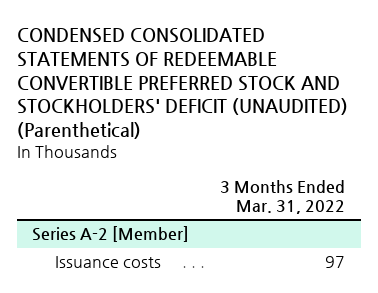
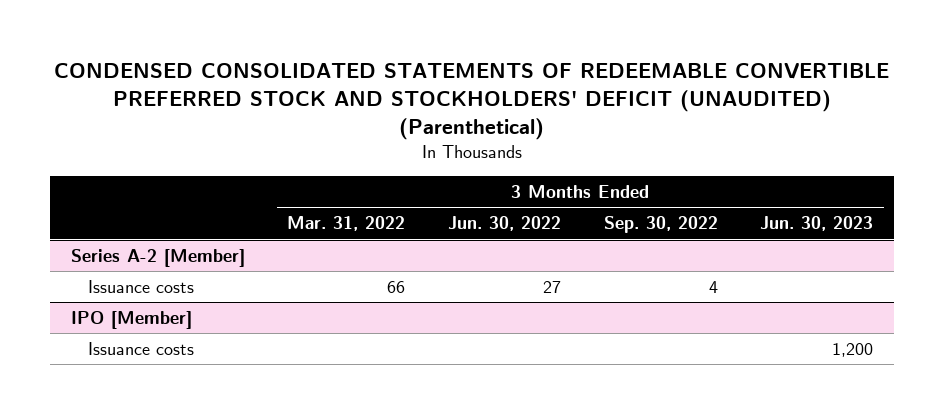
- | 3 Months Ended Mar. 31, 2022
+ | 3 Months Ended Mar. 31, 2022 | 3 Months Ended Jun. 30, 2022 | 3 Months Ended Sep. 30, 2022 | 3 Months Ended Jun. 30, 2023
@ Series A-2 [Member]
- Issuance costs | 97
+ Issuance costs | 66 | 27 | 4 |
+ IPO [Member]
+ Issuance costs | | | | 1,200

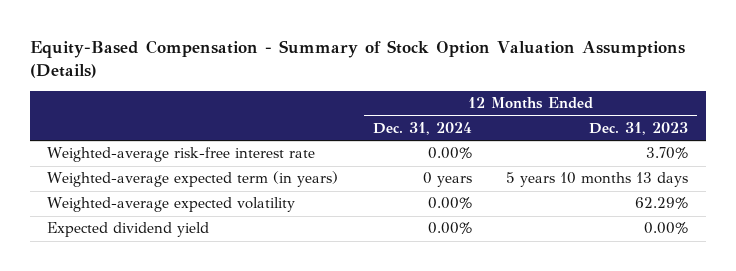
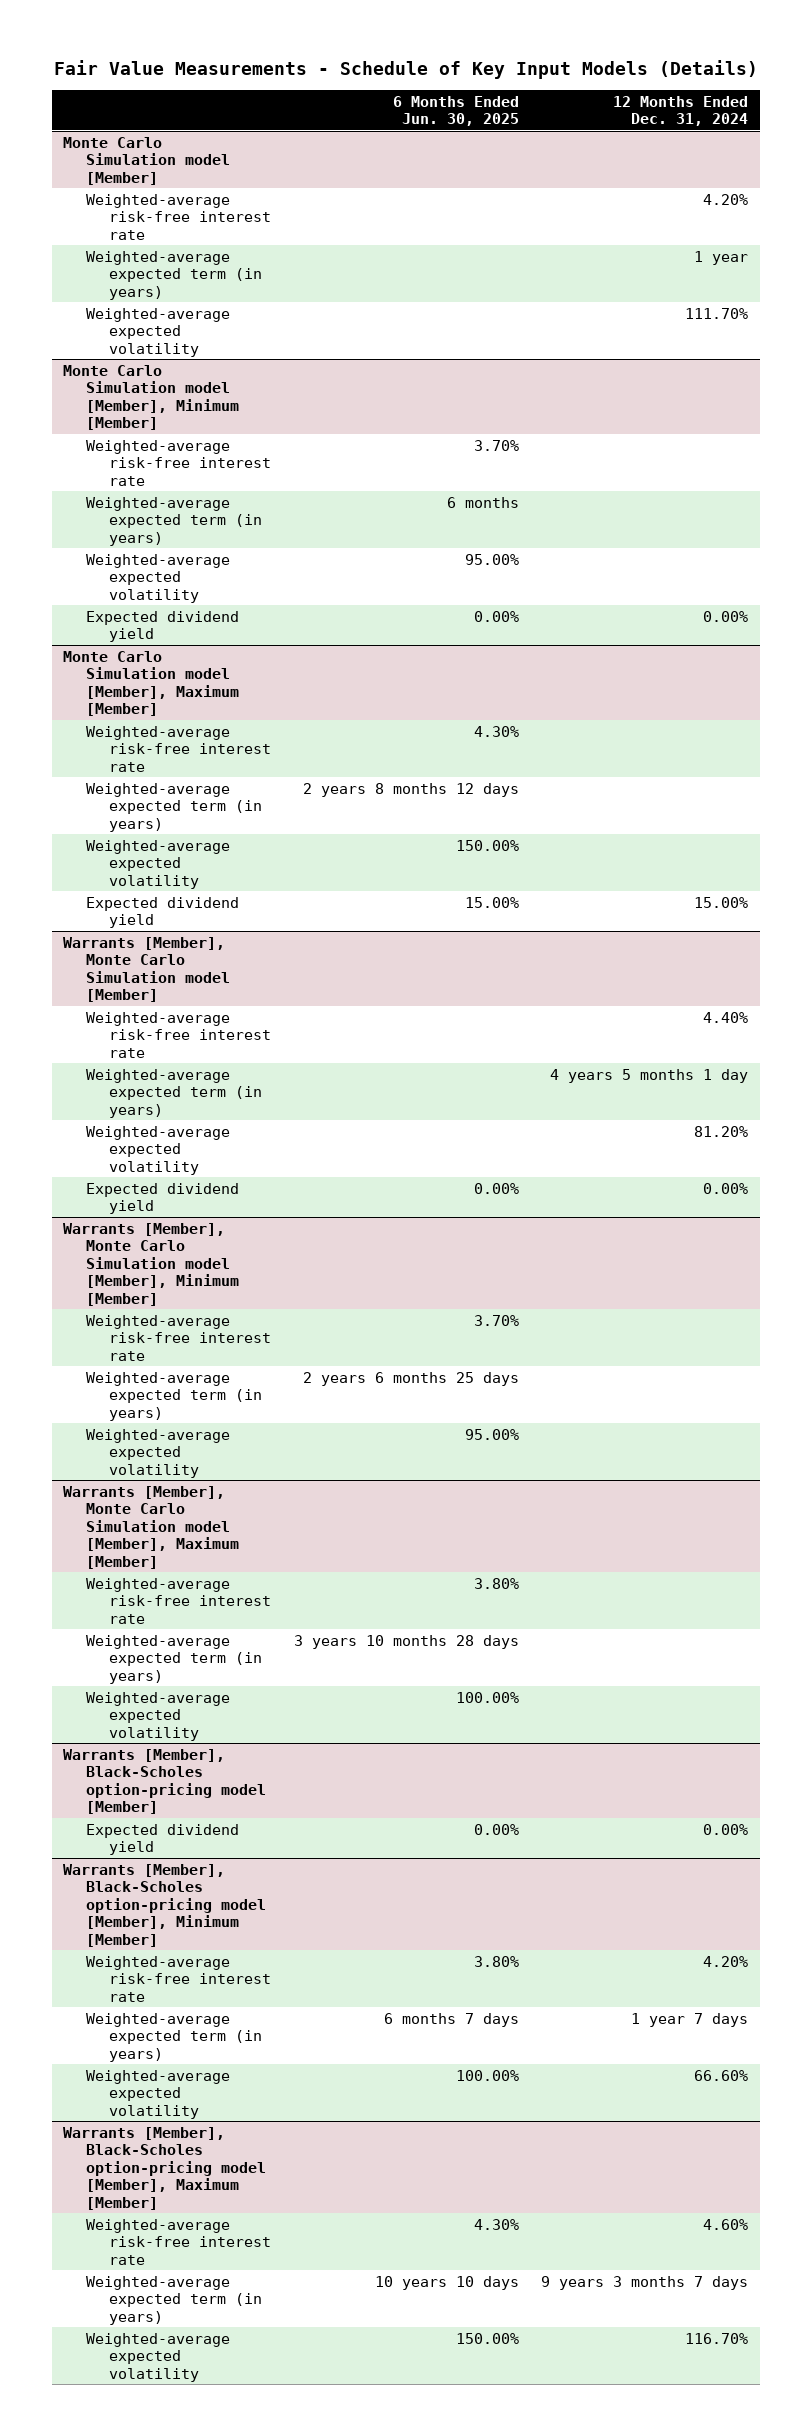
- Equity-Based Compensation - Summary of Stock Option Valuation Assumptions (Details)
+ Fair Value Measurements - Schedule of Key Input Models (Details)
- | 12 Months Ended Dec. 31, 2024 | 12 Months Ended Dec. 31, 2023
+ | 6 Months Ended Jun. 30, 2025 | 12 Months Ended Dec. 31, 2024
- Weighted-average risk-free interest rate | 0.00% | 3.70%
- Weighted-average expected term (in years) | 0 years | 5 years 10 months 13 days
- Weighted-average expected volatility | 0.00% | 62.29%
- Expected dividend yield | 0.00% | 0.00%
+ Monte Carlo Simulation model [Member]
+ Weighted-average risk-free interest rate | | 4.20%
+ Weighted-average expected term (in years) | | 1 year
+ Weighted-average expected volatility | | 111.70%
+ Monte Carlo Simulation model [Member], Minimum [Member]
+ Weighted-average risk-free interest rate | 3.70% |
+ Weighted-average expected term (in years) | 6 months |
+ Weighted-average expected volatility | 95.00% |
+ Expected dividend yield | 0.00% | 0.00%
+ Monte Carlo Simulation model [Member], Maximum [Member]
+ Weighted-average risk-free interest rate | 4.30% |
+ Weighted-average expected term (in years) | 2 years 8 months 12 days |
+ Weighted-average expected volatility | 150.00% |
+ Expected dividend yield | 15.00% | 15.00%
+ Warrants [Member], Monte Carlo Simulation model [Member]
+ Weighted-average risk-free interest rate | | 4.40%
+ Weighted-average expected term (in years) | | 4 years 5 months 1 day
+ Weighted-average expected volatility | | 81.20%
+ Expected dividend yield | 0.00% | 0.00%
+ Warrants [Member], Monte Carlo Simulation model [Member], Minimum [Member]
+ Weighted-average risk-free interest rate | 3.70% |
+ Weighted-average expected term (in years) | 2 years 6 months 25 days |
+ Weighted-average expected volatility | 95.00% |
+ Warrants [Member], Monte Carlo Simulation model [Member], Maximum [Member]
+ Weighted-average risk-free interest rate | 3.80% |
+ Weighted-average expected term (in years) | 3 years 10 months 28 days |
+ Weighted-average expected volatility | 100.00% |
+ Warrants [Member], Black-Scholes option-pricing model [Member]
+ Expected dividend yield | 0.00% | 0.00%
+ Warrants [Member], Black-Scholes option-pricing model [Member], Minimum [Member]
+ Weighted-average risk-free interest rate | 3.80% | 4.20%
+ Weighted-average expected term (in years) | 6 months 7 days | 1 year 7 days
+ Weighted-average expected volatility | 100.00% | 66.60%
+ Warrants [Member], Black-Scholes option-pricing model [Member], Maximum [Member]
+ Weighted-average risk-free interest rate | 4.30% | 4.60%
+ Weighted-average expected term (in years) | 10 years 10 days | 9 years 3 months 7 days
+ Weighted-average expected volatility | 150.00% | 116.70%

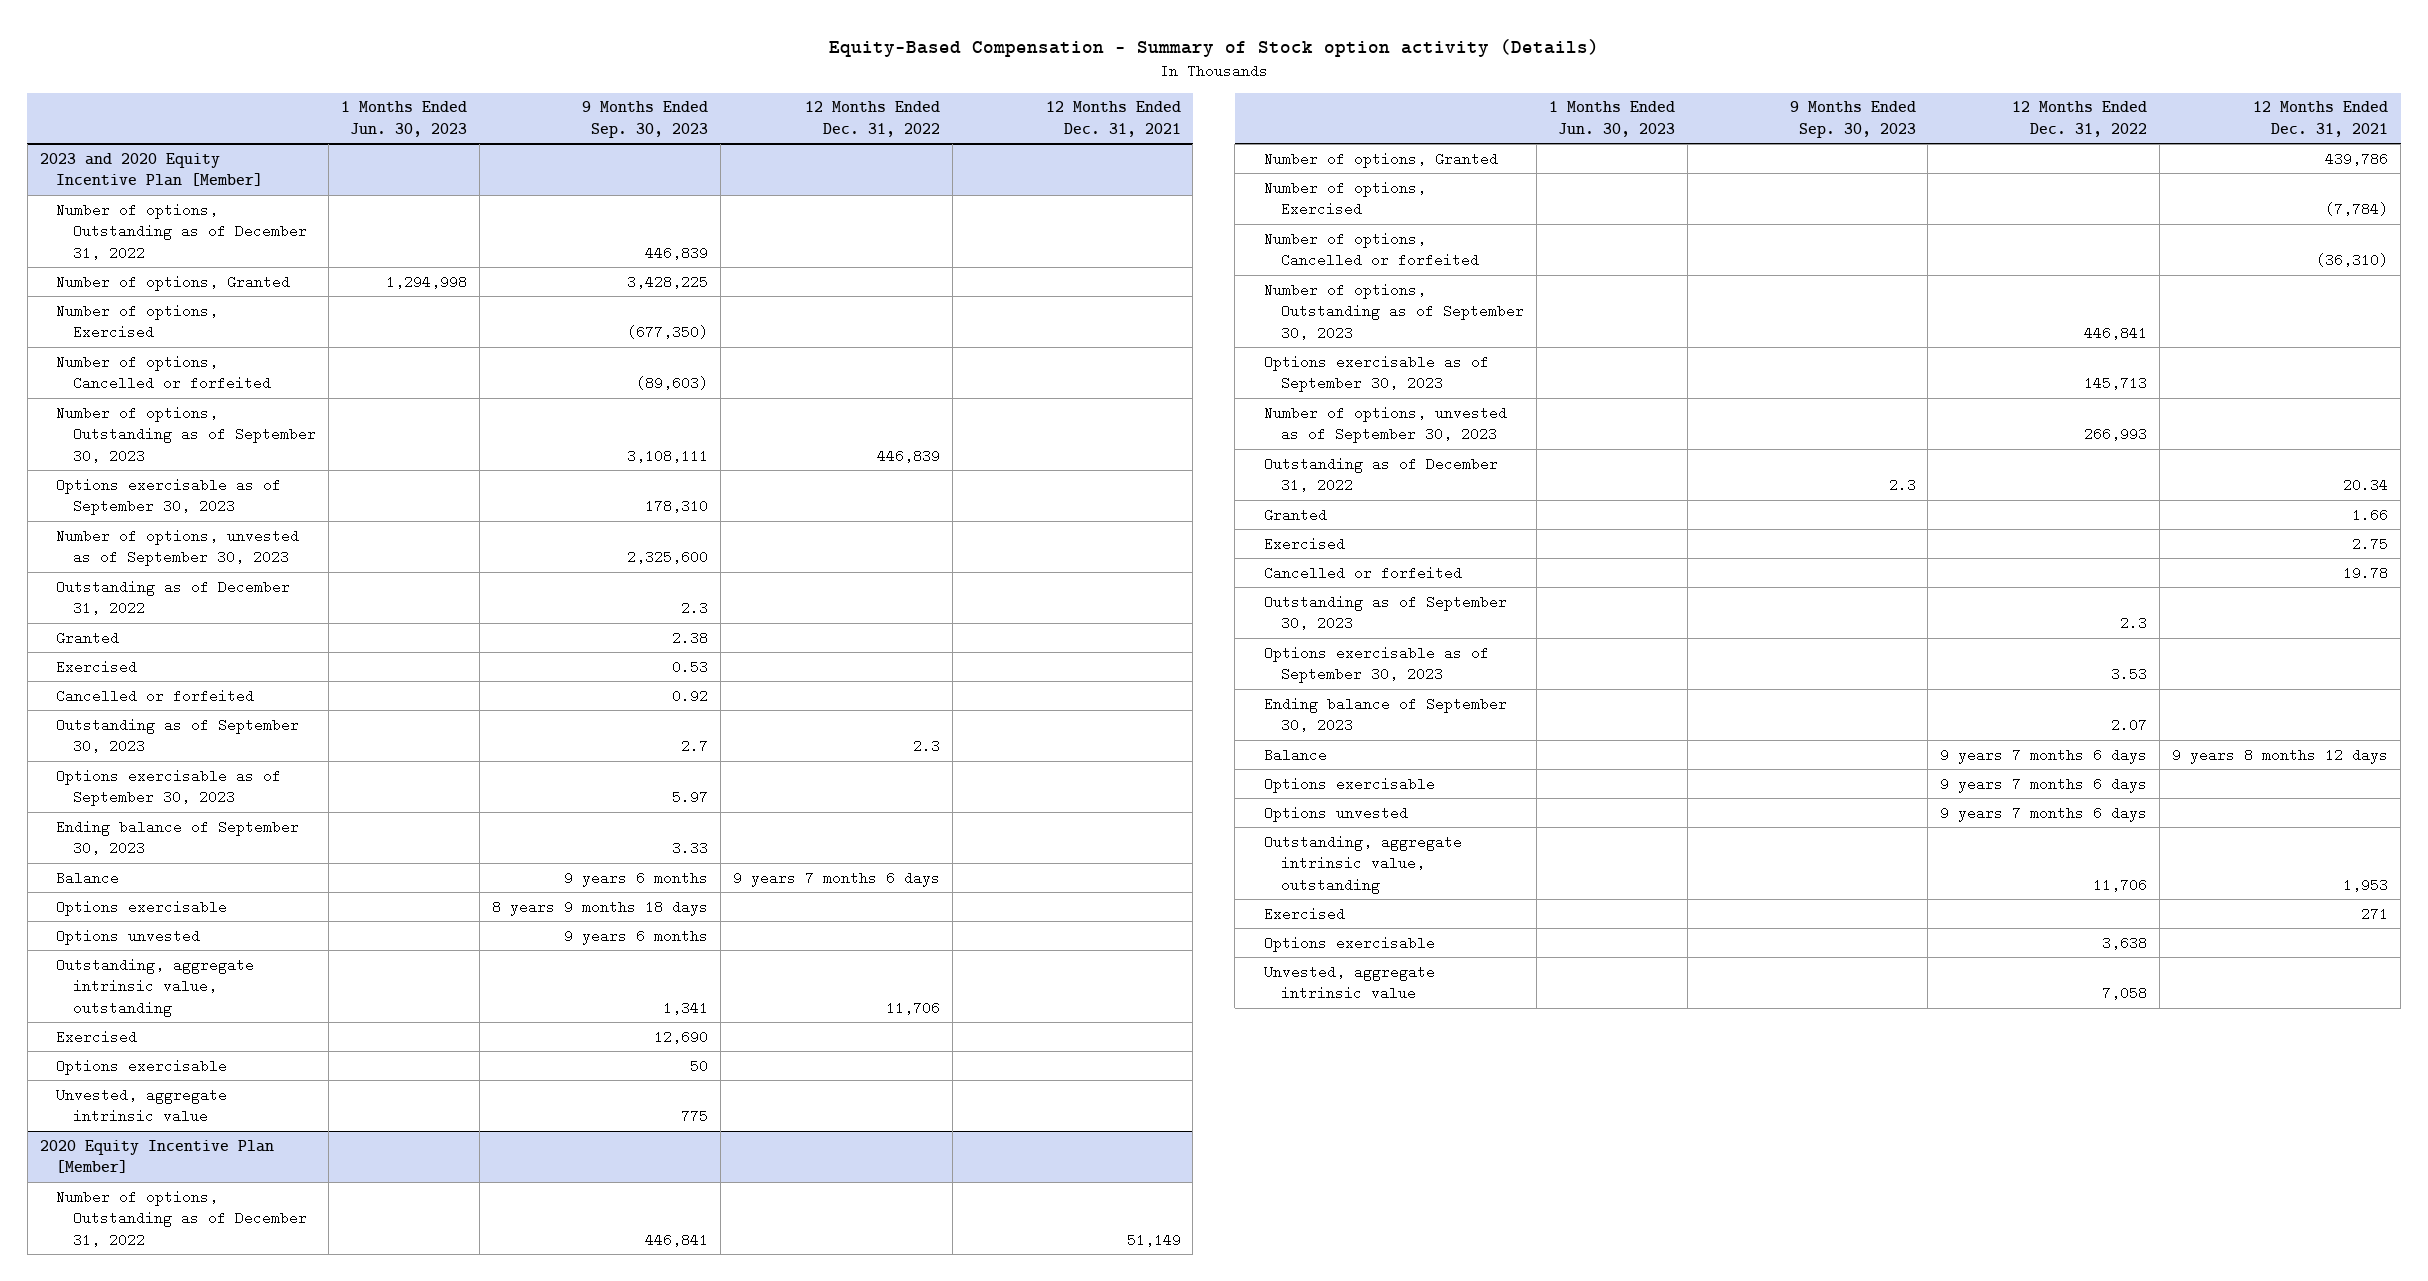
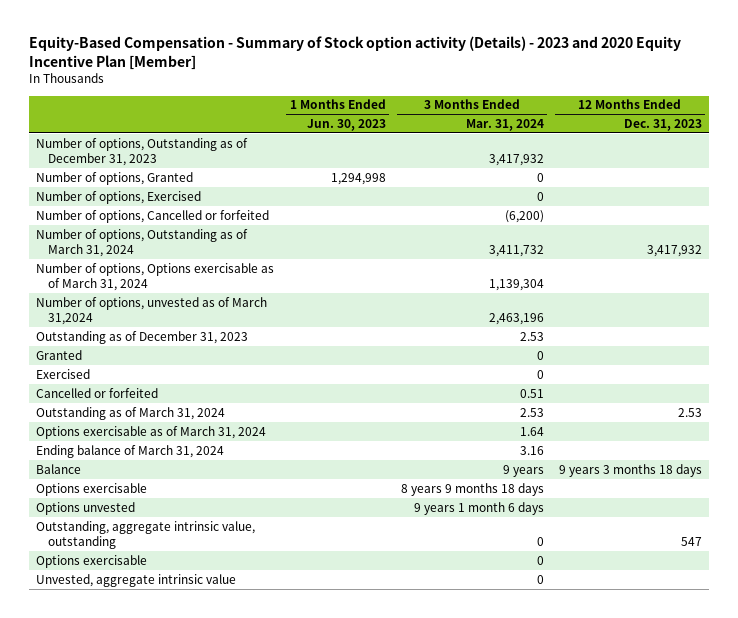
- Equity-Based Compensation - Summary of Stock option activity (Details)
+ Equity-Based Compensation - Summary of Stock option activity (Details) - 2023 and 2020 Equity Incentive Plan [Member]
- | 1 Months Ended Jun. 30, 2023 | 9 Months Ended Sep. 30, 2023 | 12 Months Ended Dec. 31, 2022 | 12 Months Ended Dec. 31, 2021
+ | 1 Months Ended Jun. 30, 2023 | 3 Months Ended Mar. 31, 2024 | 12 Months Ended Dec. 31, 2023
- 2023 and 2020 Equity Incentive Plan [Member]
- Number of options, Outstanding as of December 31, 2022 | | 446,839 | |
+ Number of options, Outstanding as of December 31, 2023 | | 3,417,932 |
- Number of options, Outstanding as of September 30, 2023 | | 3,108,111 | 446,839 |
- Options exercisable as of September 30, 2023 | | 178,310 | |
- Number of options, unvested as of September 30, 2023 | | 2,325,600 | |
- Outstanding as of December 31, 2022 | | 2.3 | |
+ Number of options, Outstanding as of March 31, 2024 | | 3,411,732 | 3,417,932
+ Number of options, Options exercisable as of March 31, 2024 | | 1,139,304 |
+ Number of options, unvested as of March 31,2024 | | 2,463,196 |
+ Outstanding as of December 31, 2023 | | 2.53 |
- Outstanding as of September 30, 2023 | | 2.7 | 2.3 |
- Options exercisable as of September 30, 2023 | | 5.97 | |
- Ending balance of September 30, 2023 | | 3.33 | |
+ Outstanding as of March 31, 2024 | | 2.53 | 2.53
+ Options exercisable as of March 31, 2024 | | 1.64 |
+ Ending balance of March 31, 2024 | | 3.16 |
- Exercised | | 12,690 | |
- 2020 Equity Incentive Plan [Member]
- Number of options, Outstanding as of December 31, 2022 | | 446,841 | | 51,149
- Number of options, Granted | | | | 439,786
- Number of options, Exercised | | | | (7,784)
- Number of options, Cancelled or forfeited | | | | (36,310)
- Number of options, Outstanding as of September 30, 2023 | | | 446,841 |
- Options exercisable as of September 30, 2023 | | | 145,713 |
- Number of options, unvested as of September 30, 2023 | | | 266,993 |
- Outstanding as of December 31, 2022 | | 2.3 | | 20.34
- Granted | | | | 1.66
- Exercised | | | | 2.75
- Cancelled or forfeited | | | | 19.78
- Outstanding as of September 30, 2023 | | | 2.3 |
- Options exercisable as of September 30, 2023 | | | 3.53 |
- Ending balance of September 30, 2023 | | | 2.07 |
- Balance | | | 9 years 7 months 6 days | 9 years 8 months 12 days
- Options exercisable | | | 9 years 7 months 6 days |
- Options unvested | | | 9 years 7 months 6 days |
- Outstanding, aggregate intrinsic value, outstanding | | | 11,706 | 1,953
- Exercised | | | | 271
- Options exercisable | | | 3,638 |
- Unvested, aggregate intrinsic value | | | 7,058 |

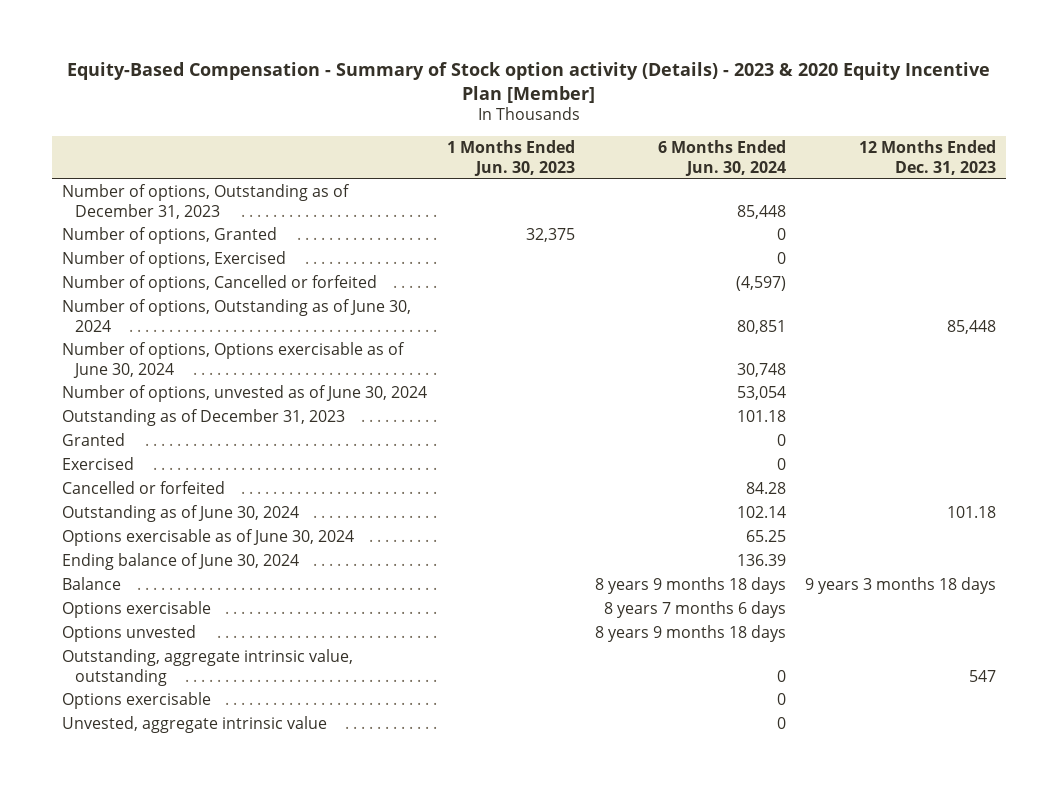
- Equity-Based Compensation - Summary of Stock option activity (Details) - 2023 and 2020 Equity Incentive Plan [Member]
+ Equity-Based Compensation - Summary of Stock option activity (Details) - 2023 & 2020 Equity Incentive Plan [Member]
- | 1 Months Ended Jun. 30, 2023 | 3 Months Ended Mar. 31, 2024 | 12 Months Ended Dec. 31, 2023
+ | 1 Months Ended Jun. 30, 2023 | 6 Months Ended Jun. 30, 2024 | 12 Months Ended Dec. 31, 2023
- Number of options, Granted | 1,294,998 | 0 |
+ Number of options, Granted | 32,375 | 0 |
- Number of options, Outstanding as of March 31, 2024 | | 3,411,732 | 3,417,932
- Number of options, Options exercisable as of March 31, 2024 | | 1,139,304 |
- Number of options, unvested as of March 31,2024 | | 2,463,196 |
+ Number of options, Outstanding as of June 30, 2024 | | 80,851 | 85,448
+ Number of options, Options exercisable as of June 30, 2024 | | 30,748 |
+ Number of options, unvested as of June 30, 2024 | | 53,054 |
- Outstanding as of March 31, 2024 | | 2.53 | 2.53
- Options exercisable as of March 31, 2024 | | 1.64 |
- Ending balance of March 31, 2024 | | 3.16 |
+ Outstanding as of June 30, 2024 | | 102.14 | 101.18
+ Options exercisable as of June 30, 2024 | | 65.25 |
+ Ending balance of June 30, 2024 | | 136.39 |

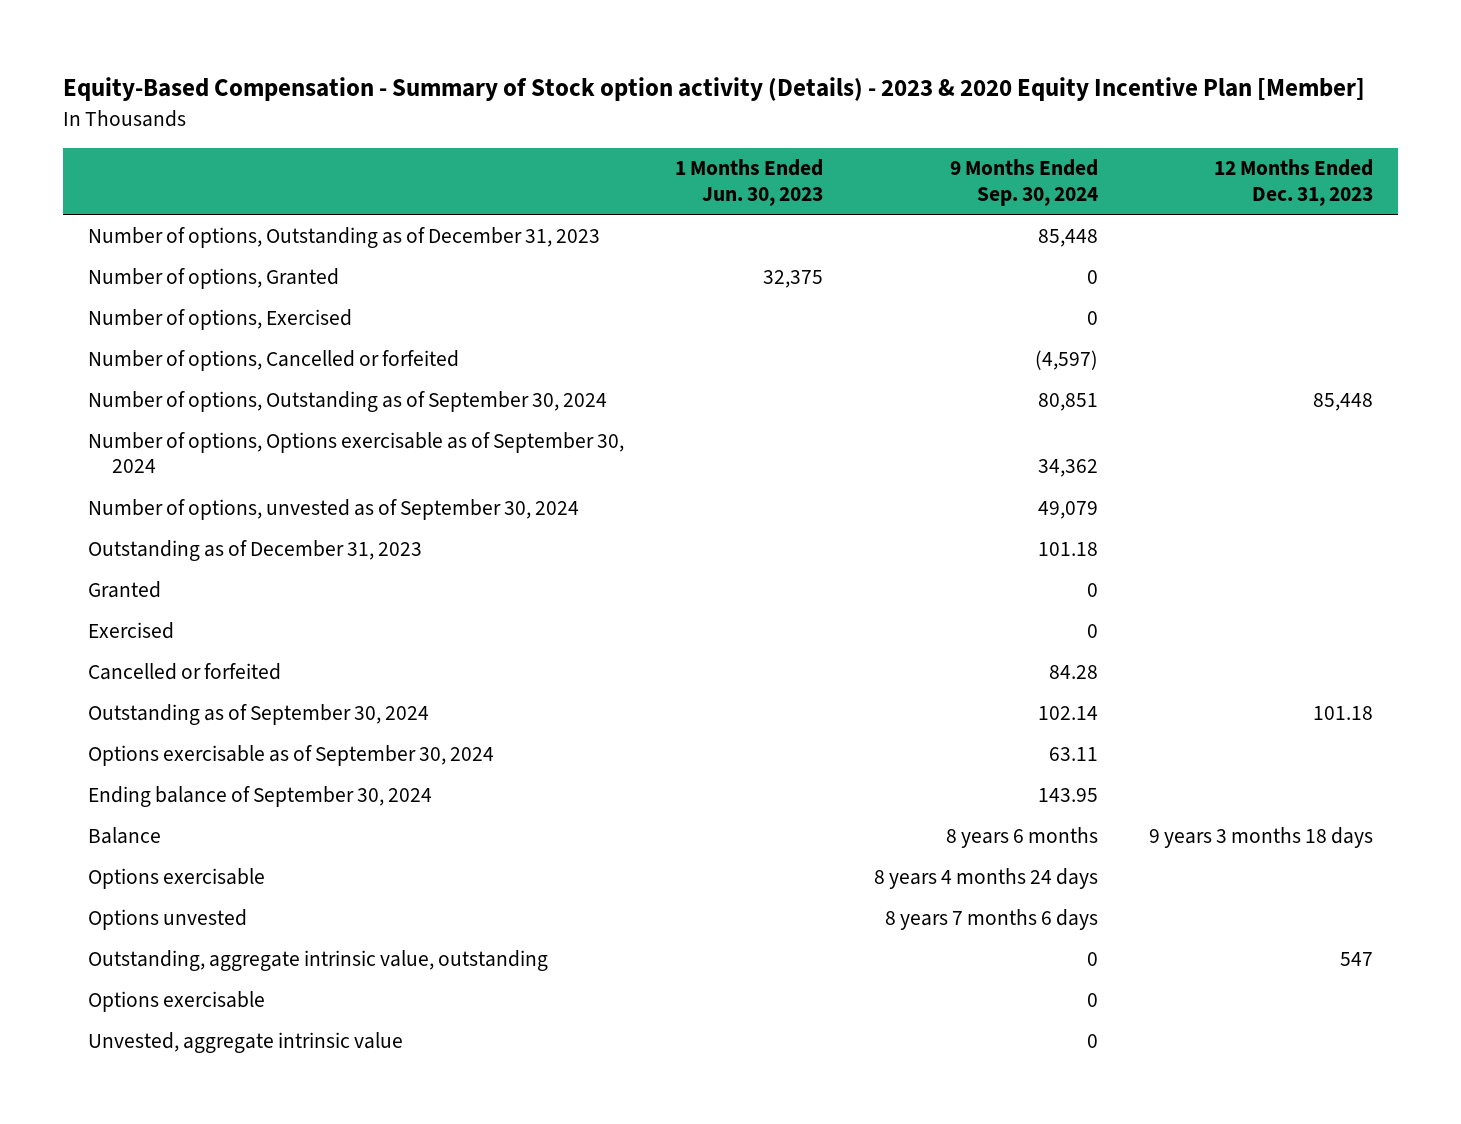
- | 1 Months Ended Jun. 30, 2023 | 6 Months Ended Jun. 30, 2024 | 12 Months Ended Dec. 31, 2023
+ | 1 Months Ended Jun. 30, 2023 | 9 Months Ended Sep. 30, 2024 | 12 Months Ended Dec. 31, 2023
- Number of options, Outstanding as of June 30, 2024 | | 80,851 | 85,448
- Number of options, Options exercisable as of June 30, 2024 | | 30,748 |
- Number of options, unvested as of June 30, 2024 | | 53,054 |
+ Number of options, Outstanding as of September 30, 2024 | | 80,851 | 85,448
+ Number of options, Options exercisable as of September 30, 2024 | | 34,362 |
+ Number of options, unvested as of September 30, 2024 | | 49,079 |
- Outstanding as of June 30, 2024 | | 102.14 | 101.18
- Options exercisable as of June 30, 2024 | | 65.25 |
- Ending balance of June 30, 2024 | | 136.39 |
+ Outstanding as of September 30, 2024 | | 102.14 | 101.18
+ Options exercisable as of September 30, 2024 | | 63.11 |
+ Ending balance of September 30, 2024 | | 143.95 |

